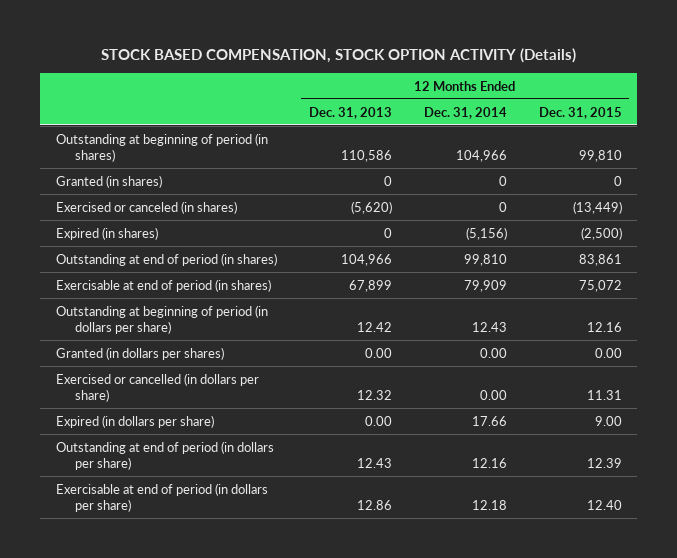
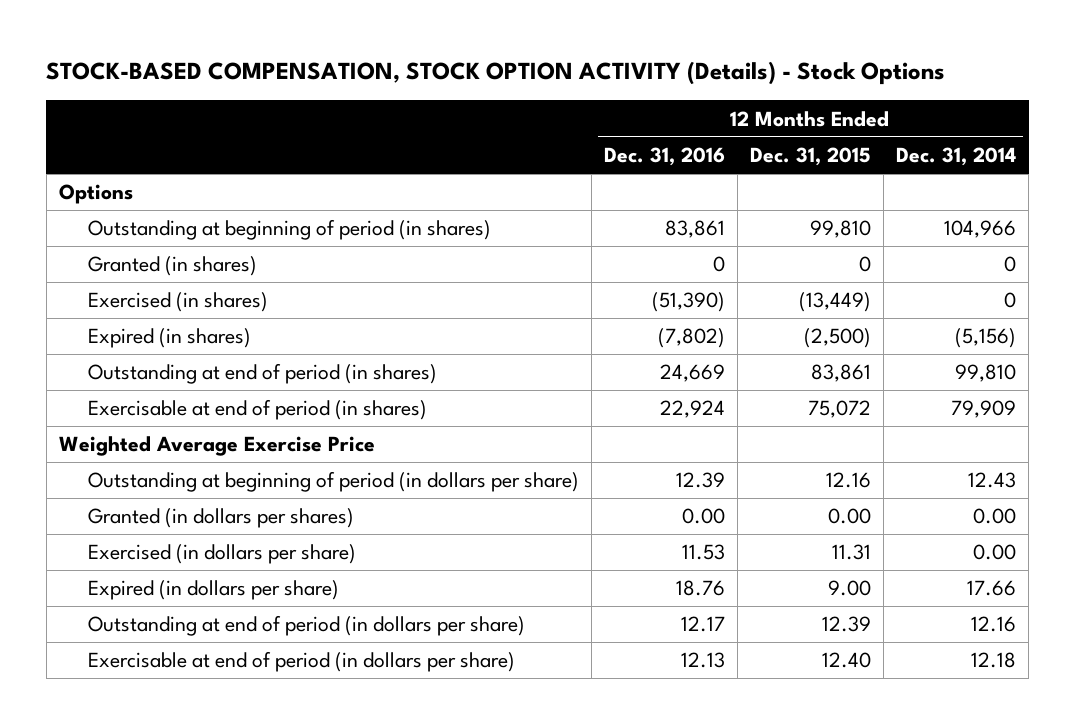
- STOCK BASED COMPENSATION, STOCK OPTION ACTIVITY (Details)
+ STOCK-BASED COMPENSATION, STOCK OPTION ACTIVITY (Details) - Stock Options
- | 12 Months Ended Dec. 31, 2013 | 12 Months Ended Dec. 31, 2014 | 12 Months Ended Dec. 31, 2015
+ | 12 Months Ended Dec. 31, 2016 | 12 Months Ended Dec. 31, 2015 | 12 Months Ended Dec. 31, 2014
+ Options
- Exercised or canceled (in shares) | (5,620) | 0 | (13,449)
+ Exercised (in shares) | (51,390) | (13,449) | 0
+ Weighted Average Exercise Price
- Exercised or cancelled (in dollars per share) | 12.32 | 0.00 | 11.31
+ Exercised (in dollars per share) | 11.53 | 11.31 | 0.00

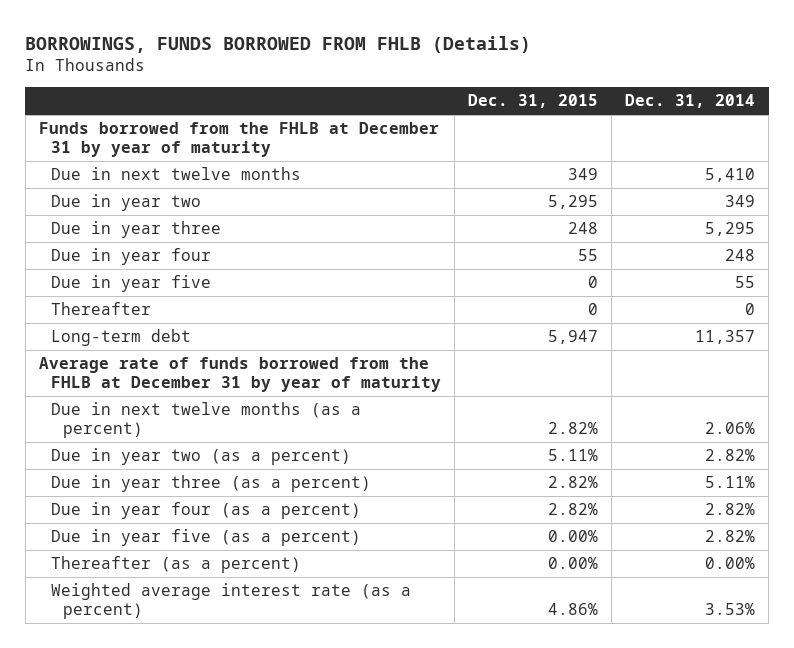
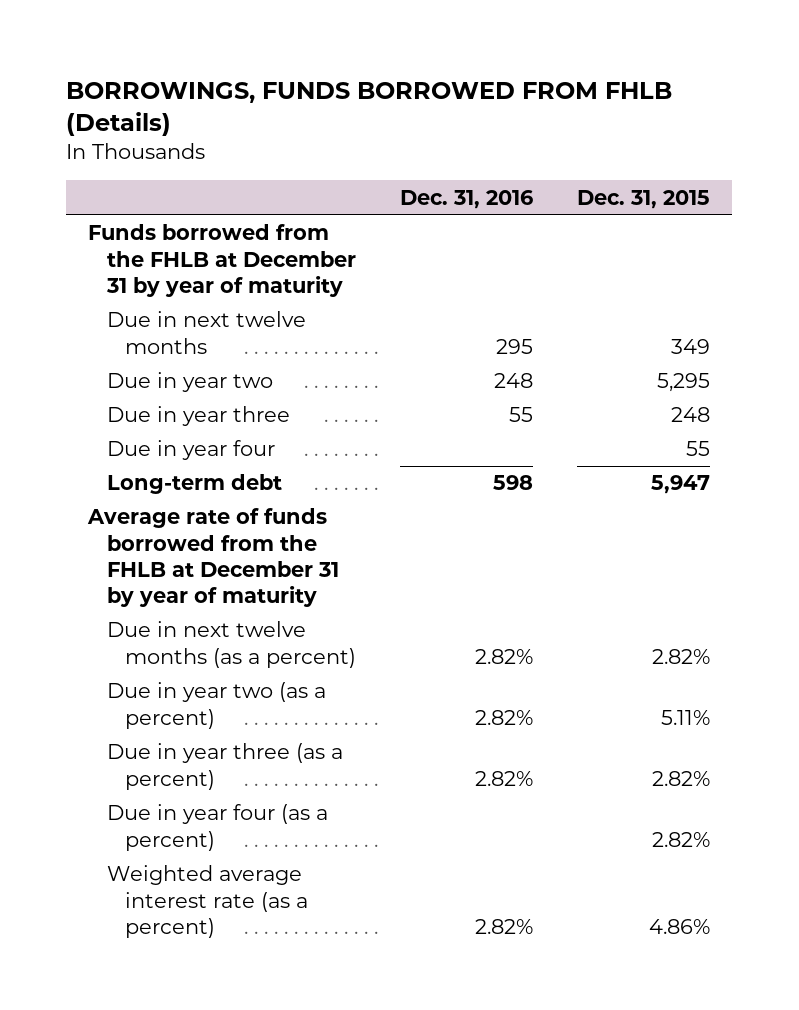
- | Dec. 31, 2015 | Dec. 31, 2014
+ | Dec. 31, 2016 | Dec. 31, 2015
- Due in year five | 0 | 55
- Thereafter | 0 | 0
- Due in year five (as a percent) | 0.00% | 2.82%
- Thereafter (as a percent) | 0.00% | 0.00%

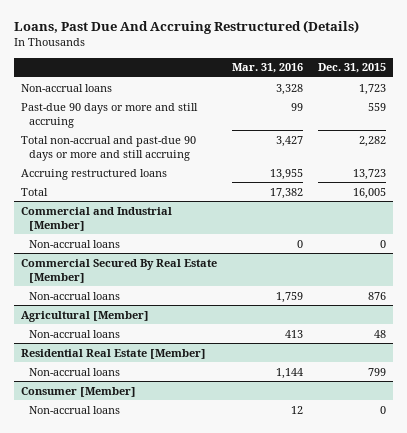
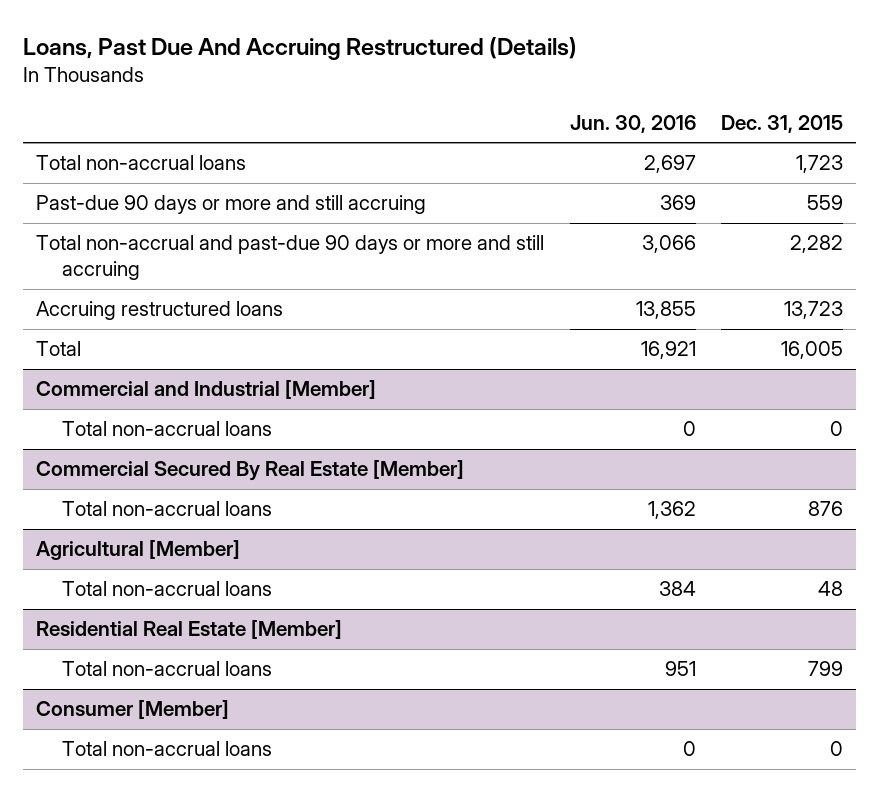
- | Mar. 31, 2016 | Dec. 31, 2015
+ | Jun. 30, 2016 | Dec. 31, 2015
- Non-accrual loans | 3,328 | 1,723
+ Total non-accrual loans | 2,697 | 1,723
@ Commercial and Industrial [Member]
- Non-accrual loans | 0 | 0
+ Total non-accrual loans | 0 | 0
@ Commercial Secured By Real Estate [Member]
- Non-accrual loans | 1,759 | 876
+ Total non-accrual loans | 1,362 | 876
@ Agricultural [Member]
- Non-accrual loans | 413 | 48
+ Total non-accrual loans | 384 | 48
@ Residential Real Estate [Member]
- Non-accrual loans | 1,144 | 799
+ Total non-accrual loans | 951 | 799
@ Consumer [Member]
- Non-accrual loans | 12 | 0
+ Total non-accrual loans | 0 | 0

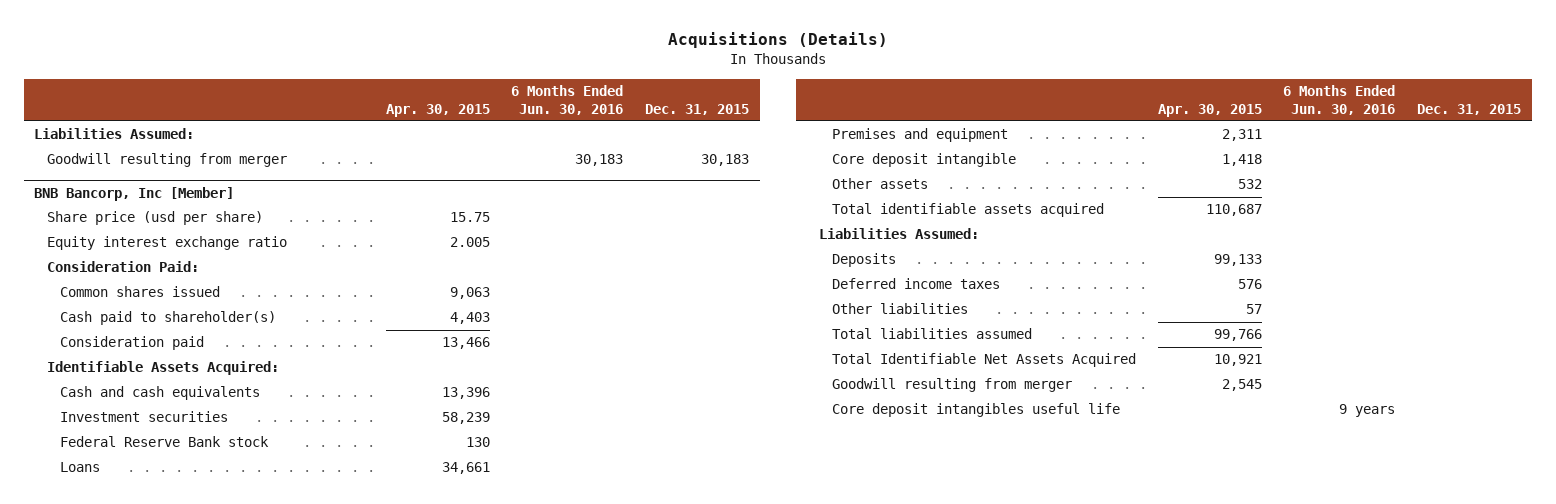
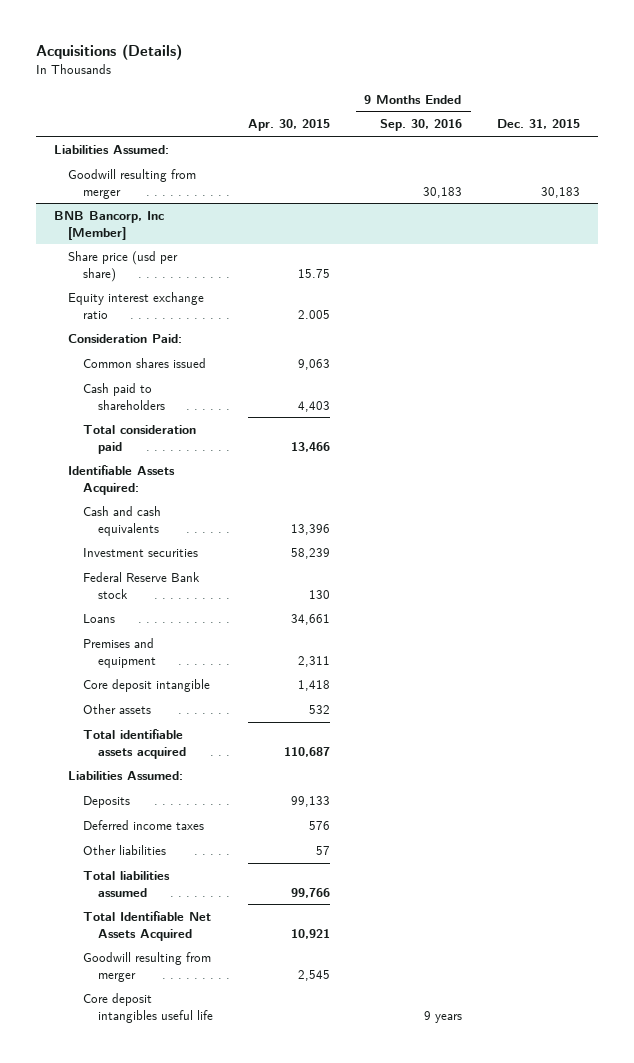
- | Apr. 30, 2015 | 6 Months Ended Jun. 30, 2016 | Dec. 31, 2015
+ | Apr. 30, 2015 | 9 Months Ended Sep. 30, 2016 | Dec. 31, 2015
@ BNB Bancorp, Inc [Member]
- Cash paid to shareholder(s) | 4,403 | |
- Consideration paid | 13,466 | |
+ Cash paid to shareholders | 4,403 | |
+ Total consideration paid | 13,466 | |

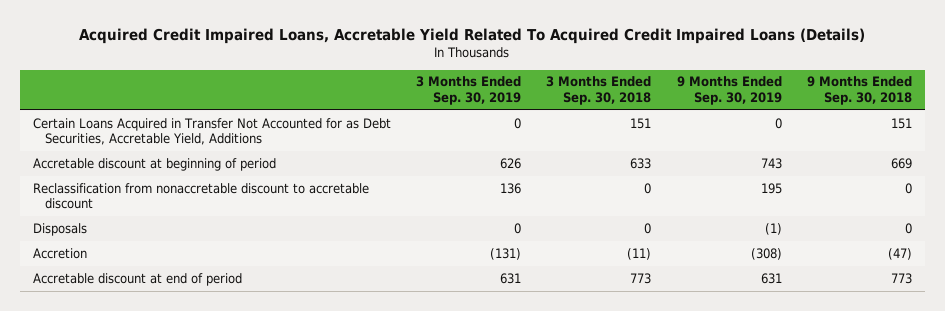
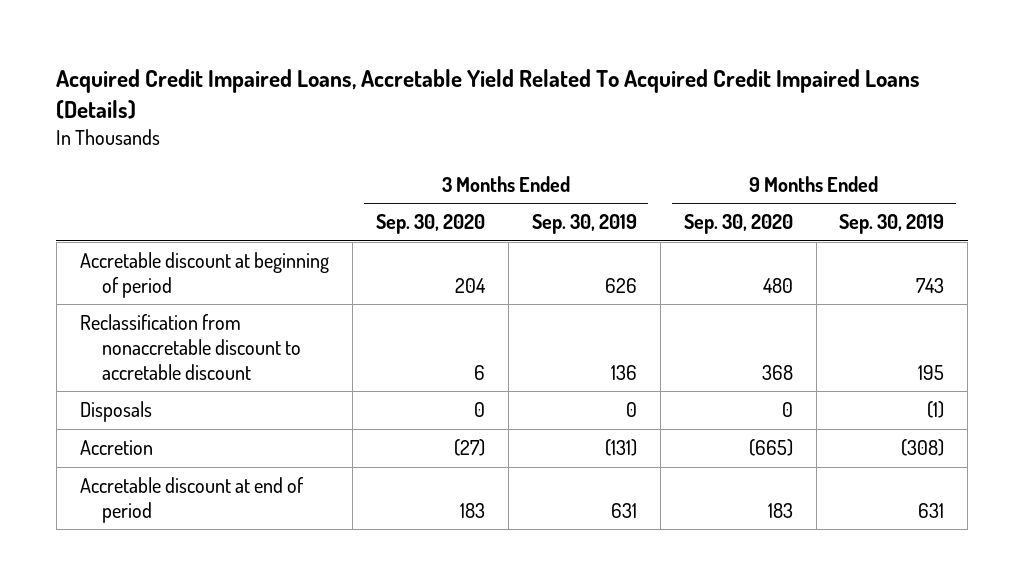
- | 3 Months Ended Sep. 30, 2019 | 3 Months Ended Sep. 30, 2018 | 9 Months Ended Sep. 30, 2019 | 9 Months Ended Sep. 30, 2018
+ | 3 Months Ended Sep. 30, 2020 | 3 Months Ended Sep. 30, 2019 | 9 Months Ended Sep. 30, 2020 | 9 Months Ended Sep. 30, 2019
- Certain Loans Acquired in Transfer Not Accounted for as Debt Securities, Accretable Yield, Additions | 0 | 151 | 0 | 151

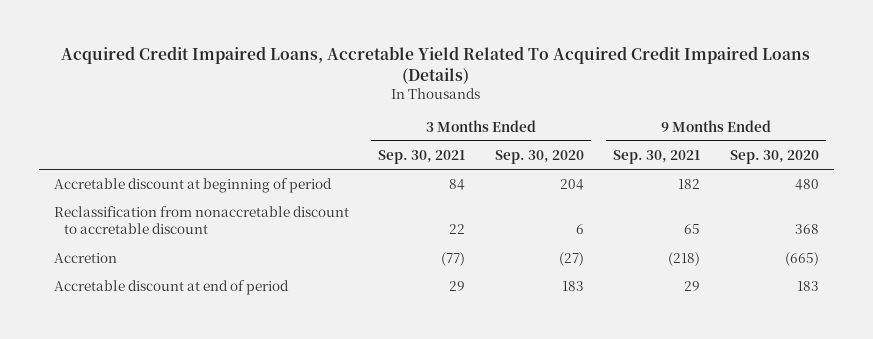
- | 3 Months Ended Sep. 30, 2020 | 3 Months Ended Sep. 30, 2019 | 9 Months Ended Sep. 30, 2020 | 9 Months Ended Sep. 30, 2019
+ | 3 Months Ended Sep. 30, 2021 | 3 Months Ended Sep. 30, 2020 | 9 Months Ended Sep. 30, 2021 | 9 Months Ended Sep. 30, 2020
- Disposals | 0 | 0 | 0 | (1)

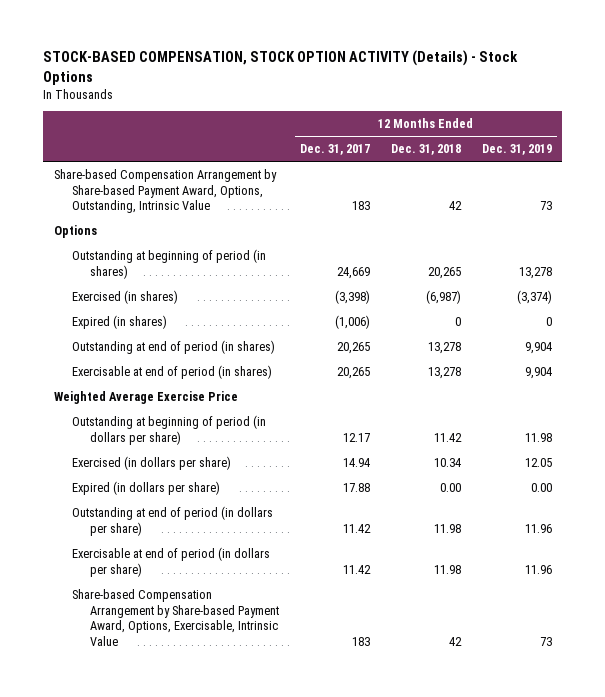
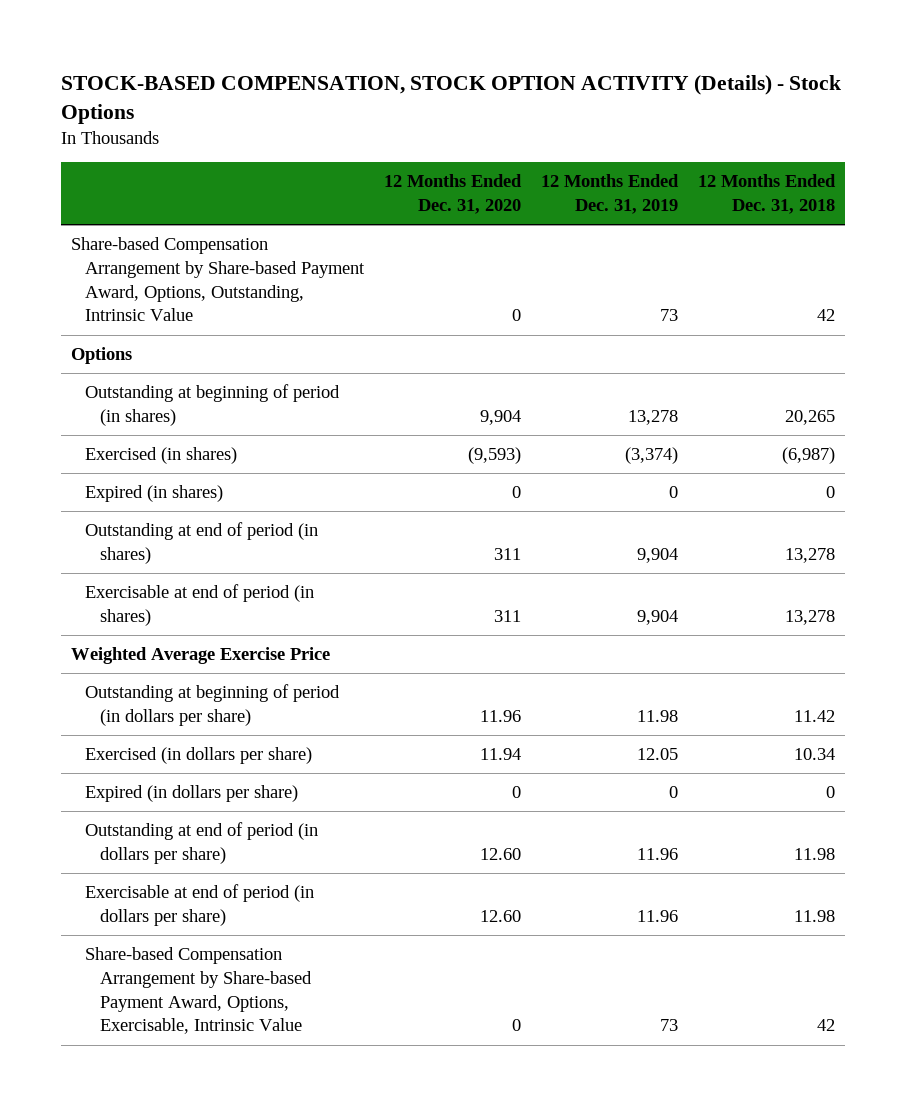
- | 12 Months Ended Dec. 31, 2017 | 12 Months Ended Dec. 31, 2018 | 12 Months Ended Dec. 31, 2019
+ | 12 Months Ended Dec. 31, 2020 | 12 Months Ended Dec. 31, 2019 | 12 Months Ended Dec. 31, 2018
- Expired (in dollars per share) | 17.88 | 0.00 | 0.00
+ Expired (in dollars per share) | 0 | 0 | 0

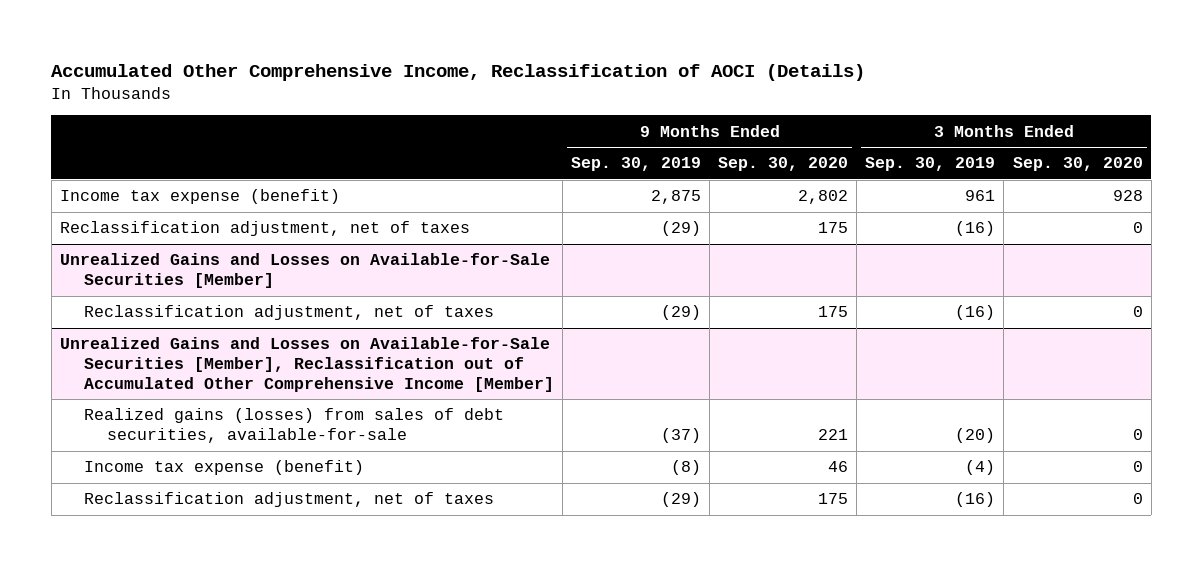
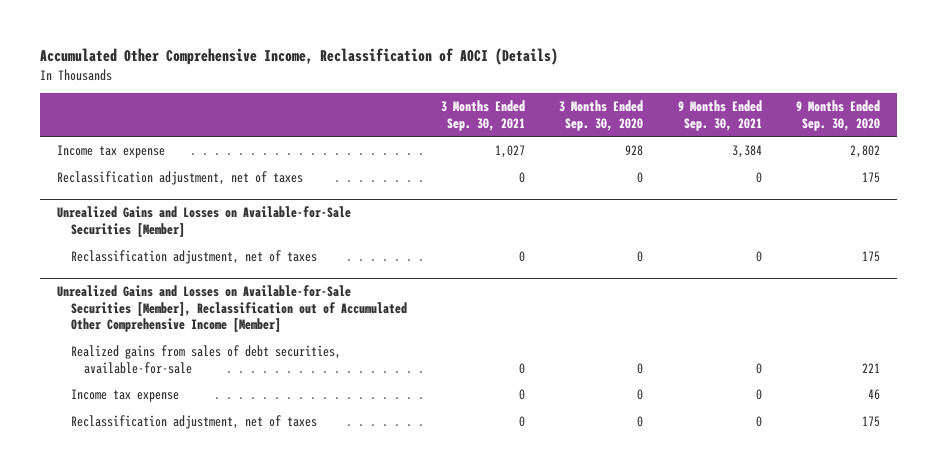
- | 9 Months Ended Sep. 30, 2019 | 9 Months Ended Sep. 30, 2020 | 3 Months Ended Sep. 30, 2019 | 3 Months Ended Sep. 30, 2020
+ | 3 Months Ended Sep. 30, 2021 | 3 Months Ended Sep. 30, 2020 | 9 Months Ended Sep. 30, 2021 | 9 Months Ended Sep. 30, 2020
- Income tax expense (benefit) | 2,875 | 2,802 | 961 | 928
+ Income tax expense | 1,027 | 928 | 3,384 | 2,802
@ Unrealized Gains and Losses on Available-for-Sale Securities [Member], Reclassification out of Accumulated Other Comprehensive Income [Member]
- Realized gains (losses) from sales of debt securities, available-for-sale | (37) | 221 | (20) | 0
- Income tax expense (benefit) | (8) | 46 | (4) | 0
+ Realized gains from sales of debt securities, available-for-sale | 0 | 0 | 0 | 221
+ Income tax expense | 0 | 0 | 0 | 46

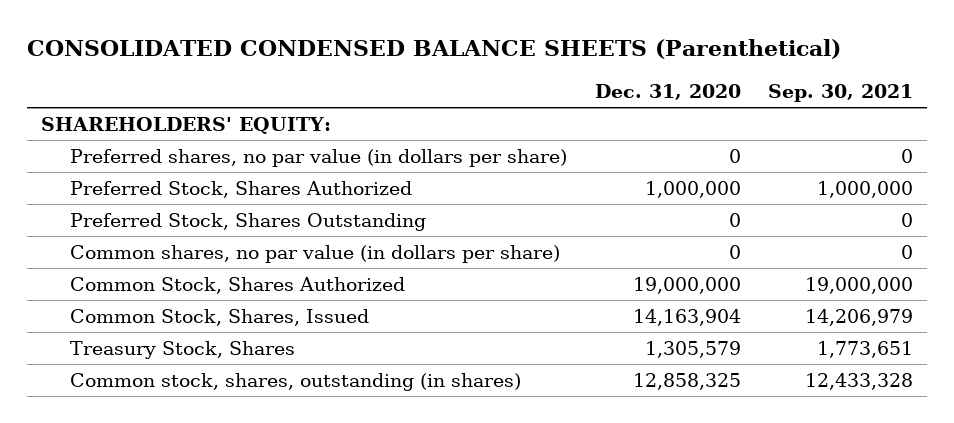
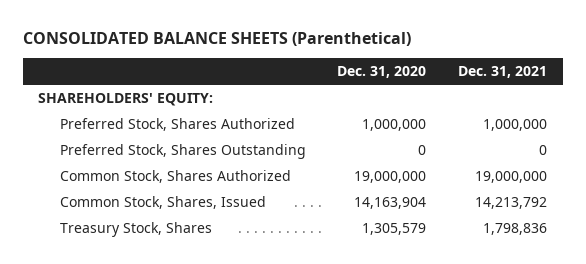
- CONSOLIDATED CONDENSED BALANCE SHEETS (Parenthetical)
+ CONSOLIDATED BALANCE SHEETS (Parenthetical)
- | Dec. 31, 2020 | Sep. 30, 2021
+ | Dec. 31, 2020 | Dec. 31, 2021
- Preferred shares, no par value (in dollars per share) | 0 | 0
- Common shares, no par value (in dollars per share) | 0 | 0
- Common stock, shares, outstanding (in shares) | 12,858,325 | 12,433,328

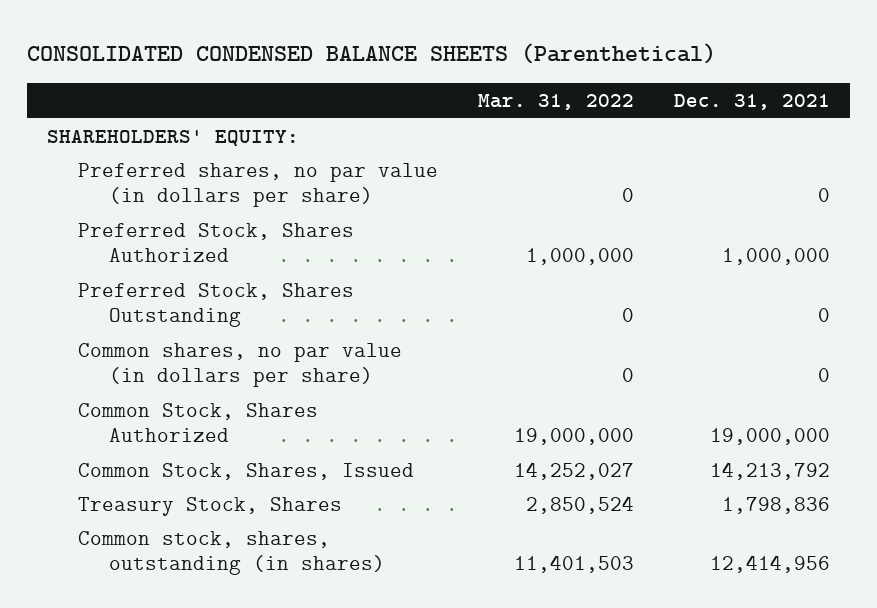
- CONSOLIDATED BALANCE SHEETS (Parenthetical)
+ CONSOLIDATED CONDENSED BALANCE SHEETS (Parenthetical)
- | Dec. 31, 2020 | Dec. 31, 2021
+ | Mar. 31, 2022 | Dec. 31, 2021
+ Preferred shares, no par value (in dollars per share) | 0 | 0
+ Common shares, no par value (in dollars per share) | 0 | 0
+ Common stock, shares, outstanding (in shares) | 11,401,503 | 12,414,956

